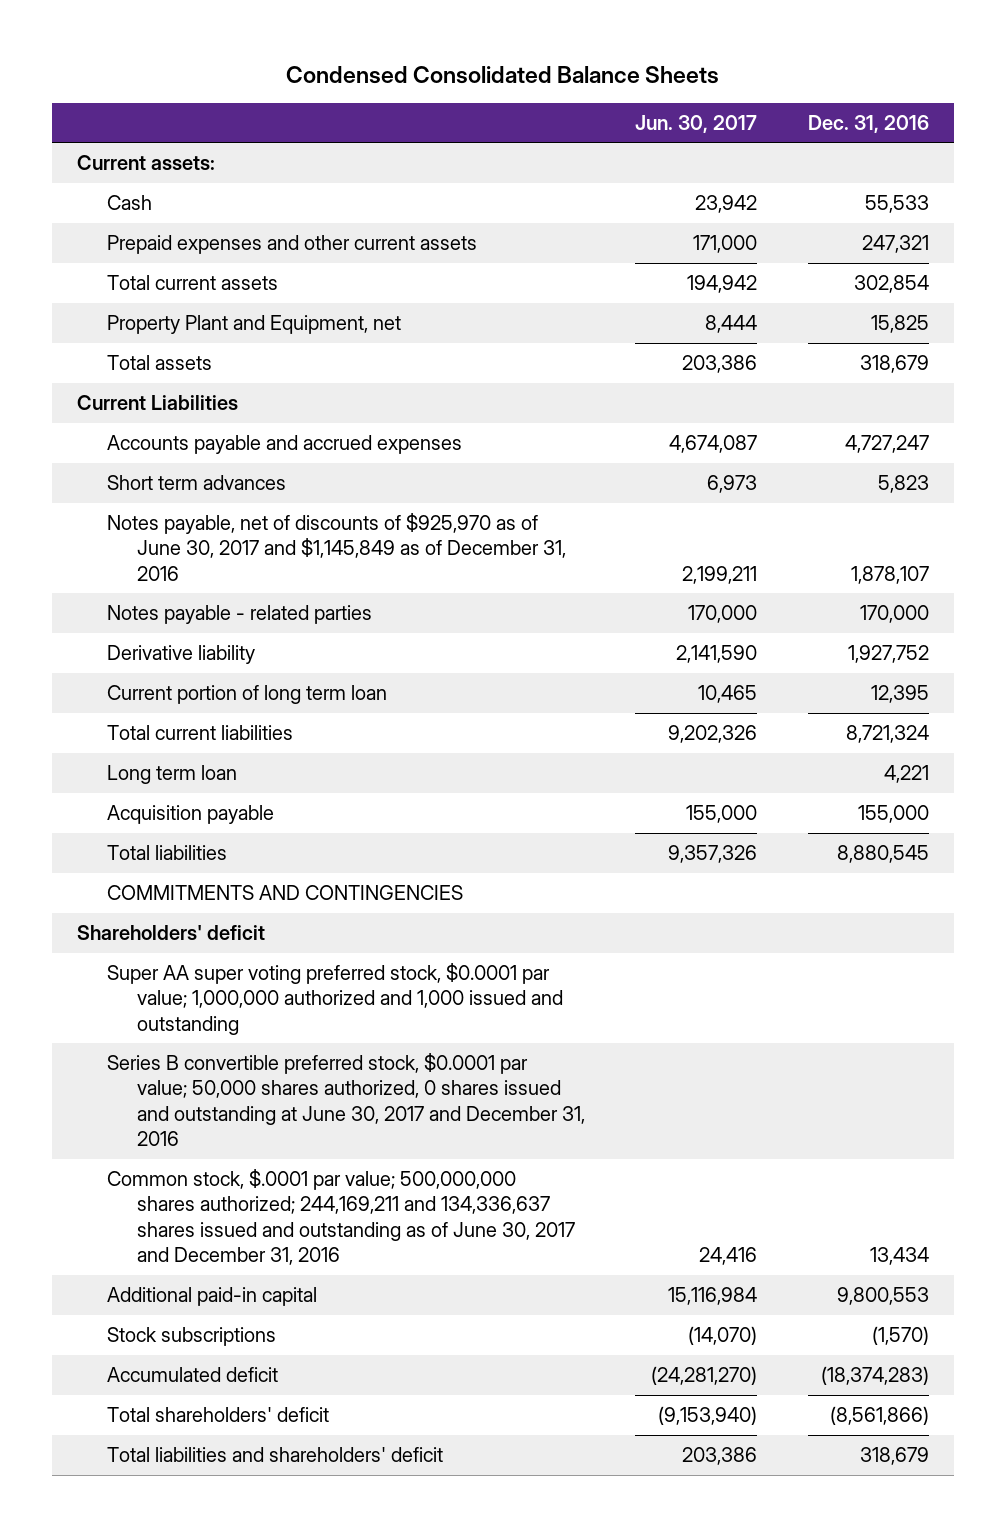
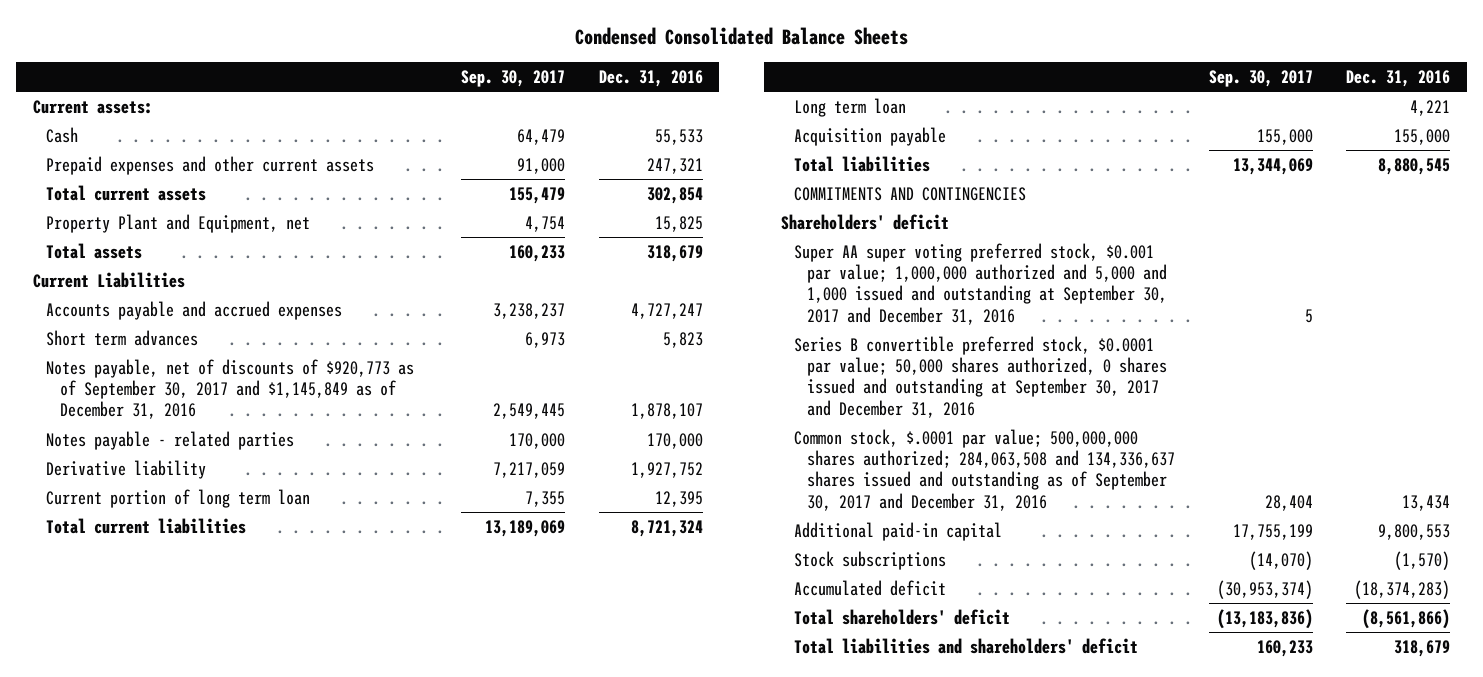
- | Jun. 30, 2017 | Dec. 31, 2016
+ | Sep. 30, 2017 | Dec. 31, 2016
- Notes payable, net of discounts of $925,970 as of June 30, 2017 and $1,145,849 as of December 31, 2016 | 2,199,211 | 1,878,107
+ Notes payable, net of discounts of $920,773 as of September 30, 2017 and $1,145,849 as of December 31, 2016 | 2,549,445 | 1,878,107
- Super AA super voting preferred stock, $0.0001 par value; 1,000,000 authorized and 1,000 issued and outstanding
- Series B convertible preferred stock, $0.0001 par value; 50,000 shares authorized, 0 shares issued and outstanding at June 30, 2017 and December 31, 2016
- Common stock, $.0001 par value; 500,000,000 shares authorized; 244,169,211 and 134,336,637 shares issued and outstanding as of June 30, 2017 and December 31, 2016 | 24,416 | 13,434
+ Super AA super voting preferred stock, $0.001 par value; 1,000,000 authorized and 5,000 and 1,000 issued and outstanding at September 30, 2017 and December 31, 2016 | 5 |
+ Series B convertible preferred stock, $0.0001 par value; 50,000 shares authorized, 0 shares issued and outstanding at September 30, 2017 and December 31, 2016
+ Common stock, $.0001 par value; 500,000,000 shares authorized; 284,063,508 and 134,336,637 shares issued and outstanding as of September 30, 2017 and December 31, 2016 | 28,404 | 13,434

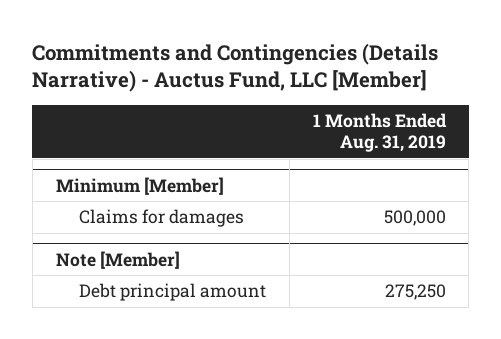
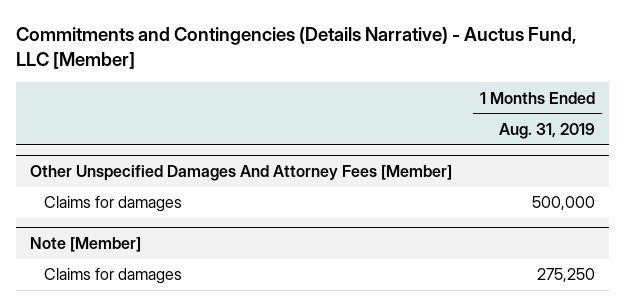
- Minimum [Member]
+ Other Unspecified Damages And Attorney Fees [Member]
@ Note [Member]
- Debt principal amount | 275,250
+ Claims for damages | 275,250

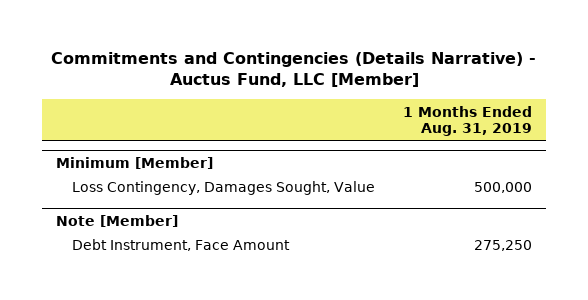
- Other Unspecified Damages And Attorney Fees [Member]
- Claims for damages | 500,000
+ Minimum [Member]
+ Loss Contingency, Damages Sought, Value | 500,000
@ Note [Member]
- Claims for damages | 275,250
+ Debt Instrument, Face Amount | 275,250

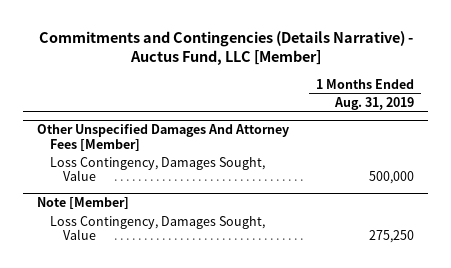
- Minimum [Member]
+ Other Unspecified Damages And Attorney Fees [Member]
@ Note [Member]
- Debt Instrument, Face Amount | 275,250
+ Loss Contingency, Damages Sought, Value | 275,250

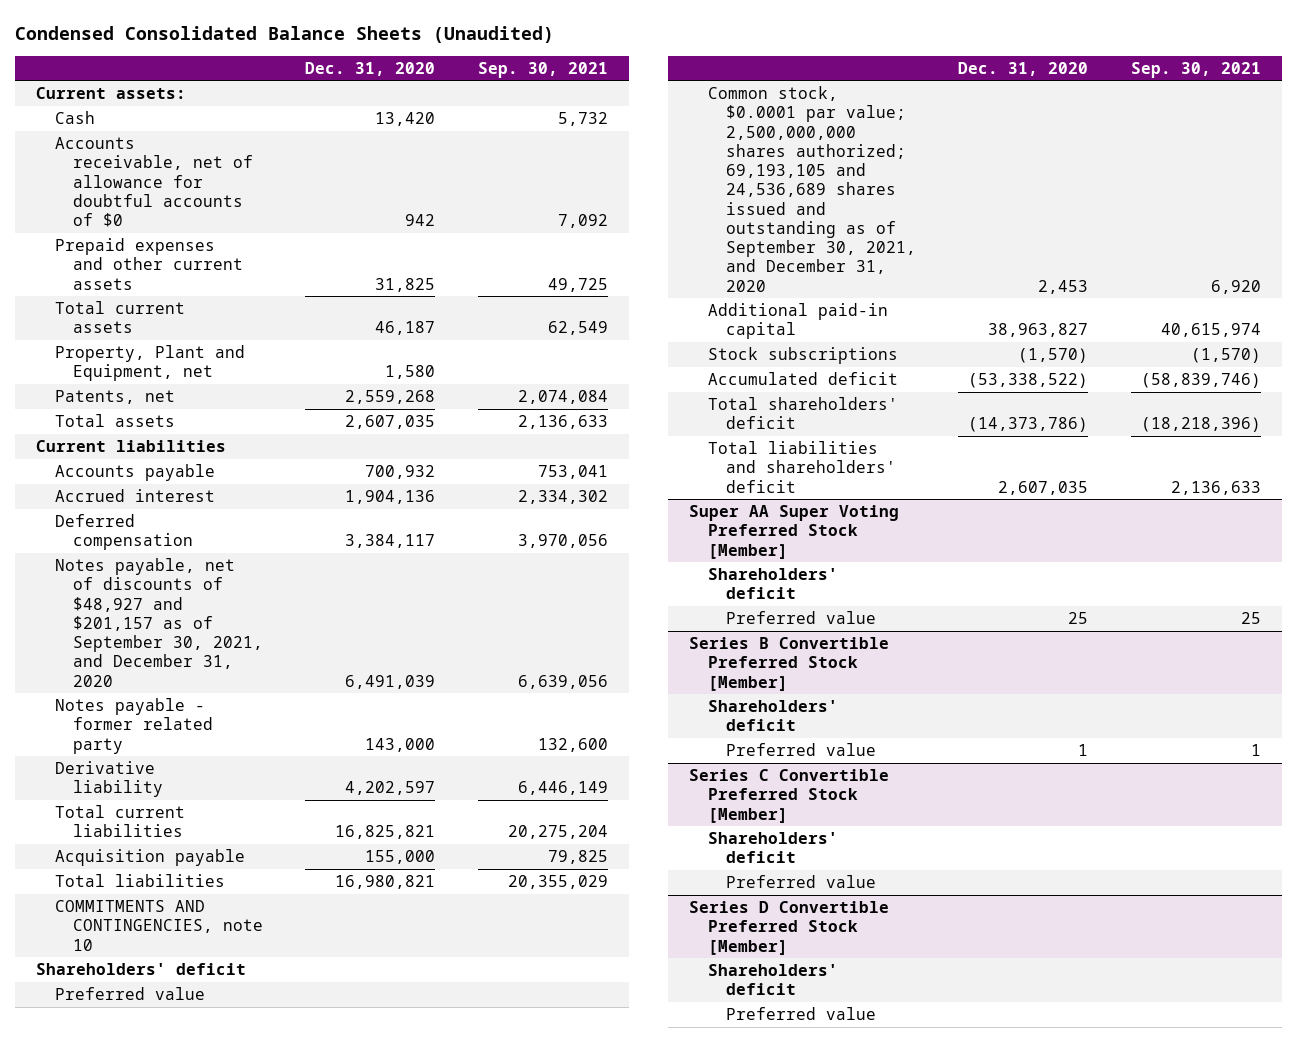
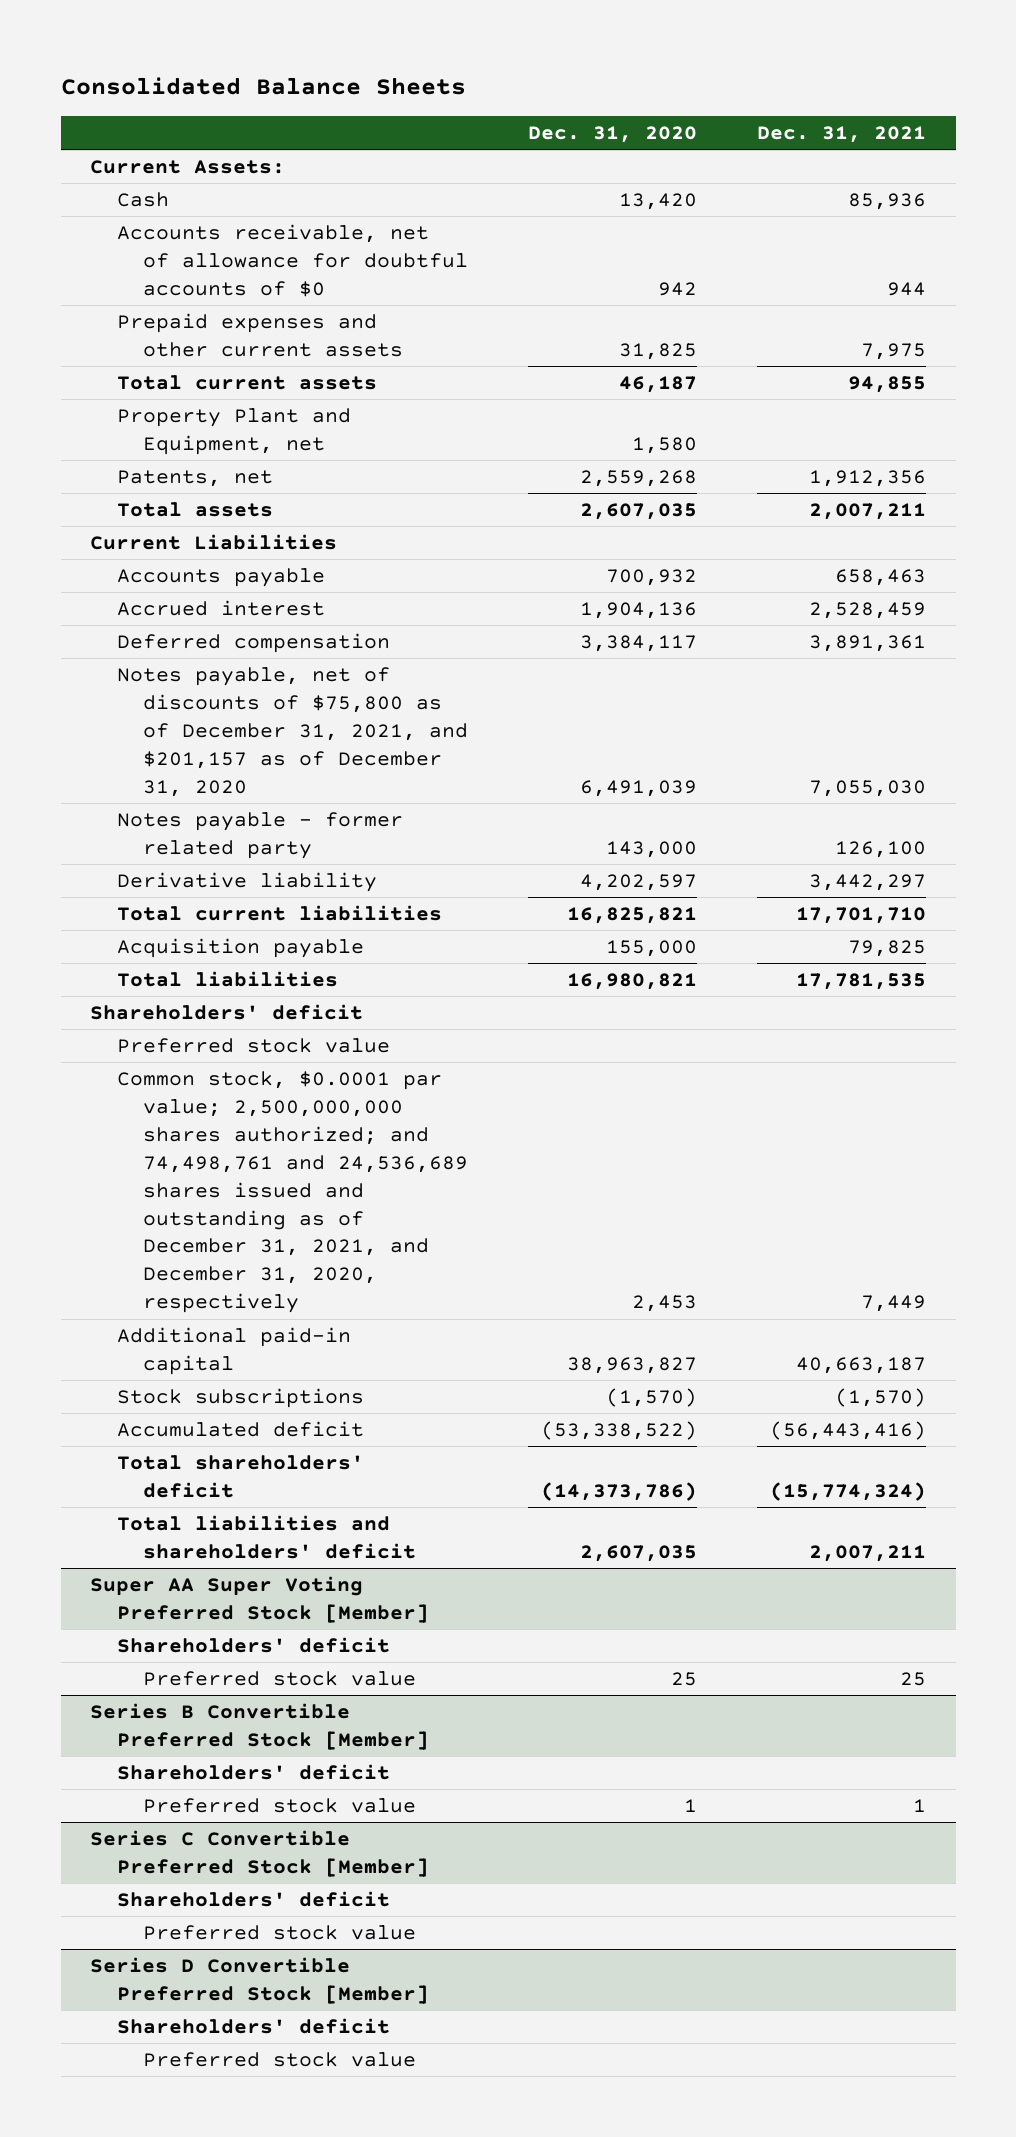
- Condensed Consolidated Balance Sheets (Unaudited)
+ Consolidated Balance Sheets
- | Dec. 31, 2020 | Sep. 30, 2021
+ | Dec. 31, 2020 | Dec. 31, 2021
- Current assets:
+ Current Assets:
- Property, Plant and Equipment, net | 1,580 |
+ Property Plant and Equipment, net | 1,580 |
- Current liabilities
+ Current Liabilities
- Notes payable, net of discounts of $48,927 and $201,157 as of September 30, 2021, and December 31, 2020 | 6,491,039 | 6,639,056
+ Notes payable, net of discounts of $75,800 as of December 31, 2021, and $201,157 as of December 31, 2020 | 6,491,039 | 7,055,030
- COMMITMENTS AND CONTINGENCIES, note 10
- Preferred value
- Common stock, $0.0001 par value; 2,500,000,000 shares authorized; 69,193,105 and 24,536,689 shares issued and outstanding as of September 30, 2021, and December 31, 2020 | 2,453 | 6,920
+ Preferred stock value
+ Common stock, $0.0001 par value; 2,500,000,000 shares authorized; and 74,498,761 and 24,536,689 shares issued and outstanding as of December 31, 2021, and December 31, 2020, respectively | 2,453 | 7,449
@ Super AA Super Voting Preferred Stock [Member]
- Preferred value | 25 | 25
+ Preferred stock value | 25 | 25
@ Series B Convertible Preferred Stock [Member]
- Preferred value | 1 | 1
+ Preferred stock value | 1 | 1
@ Series C Convertible Preferred Stock [Member]
- Preferred value
+ Preferred stock value
@ Series D Convertible Preferred Stock [Member]
- Preferred value
+ Preferred stock value

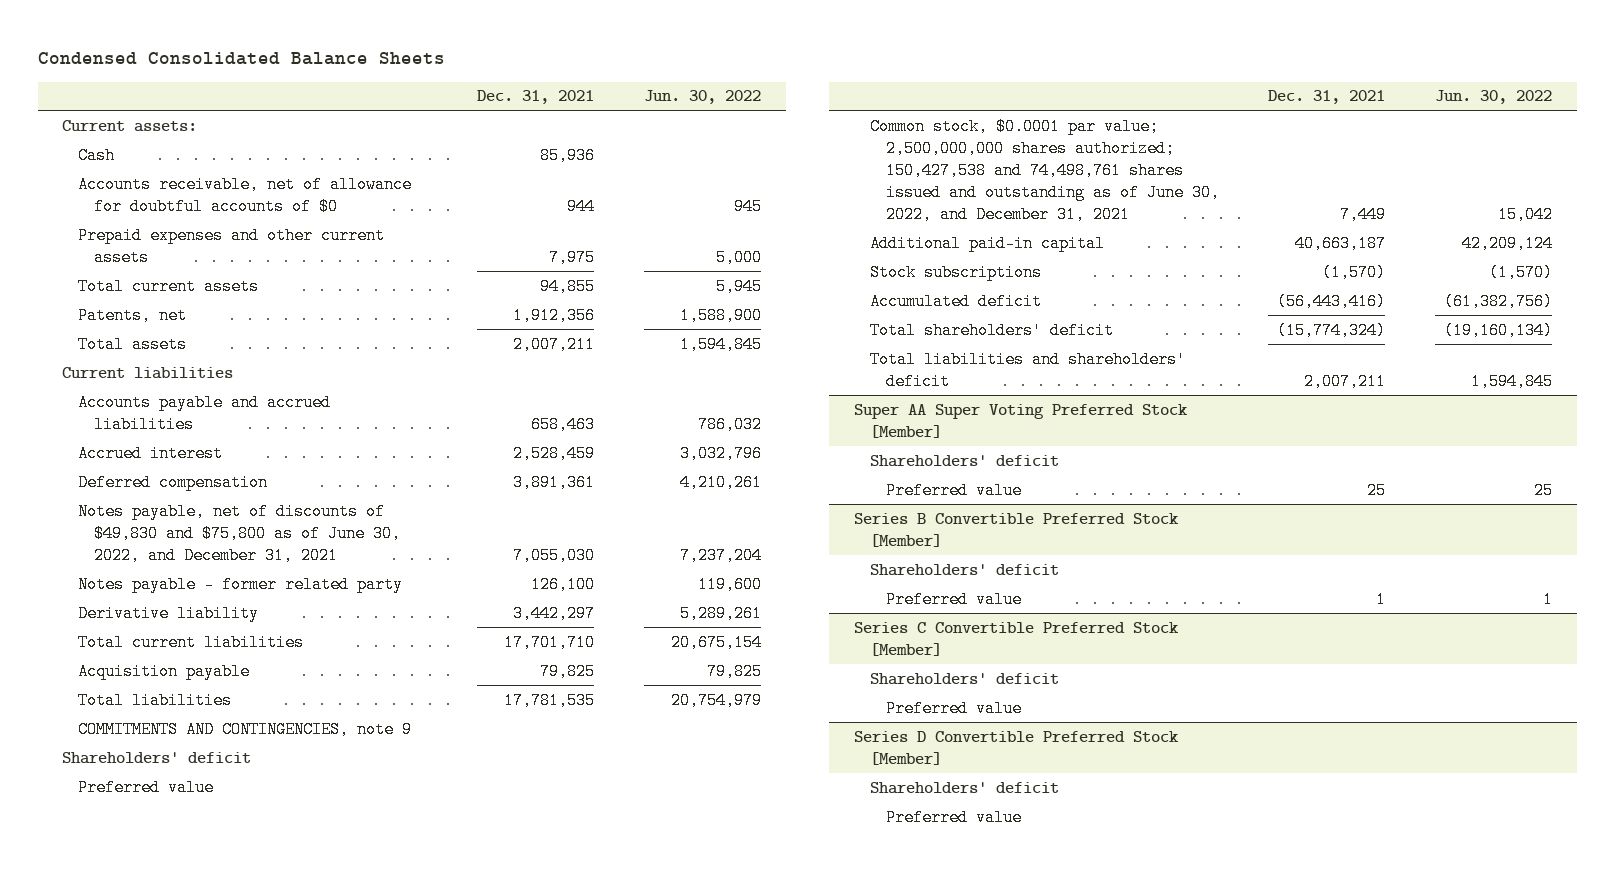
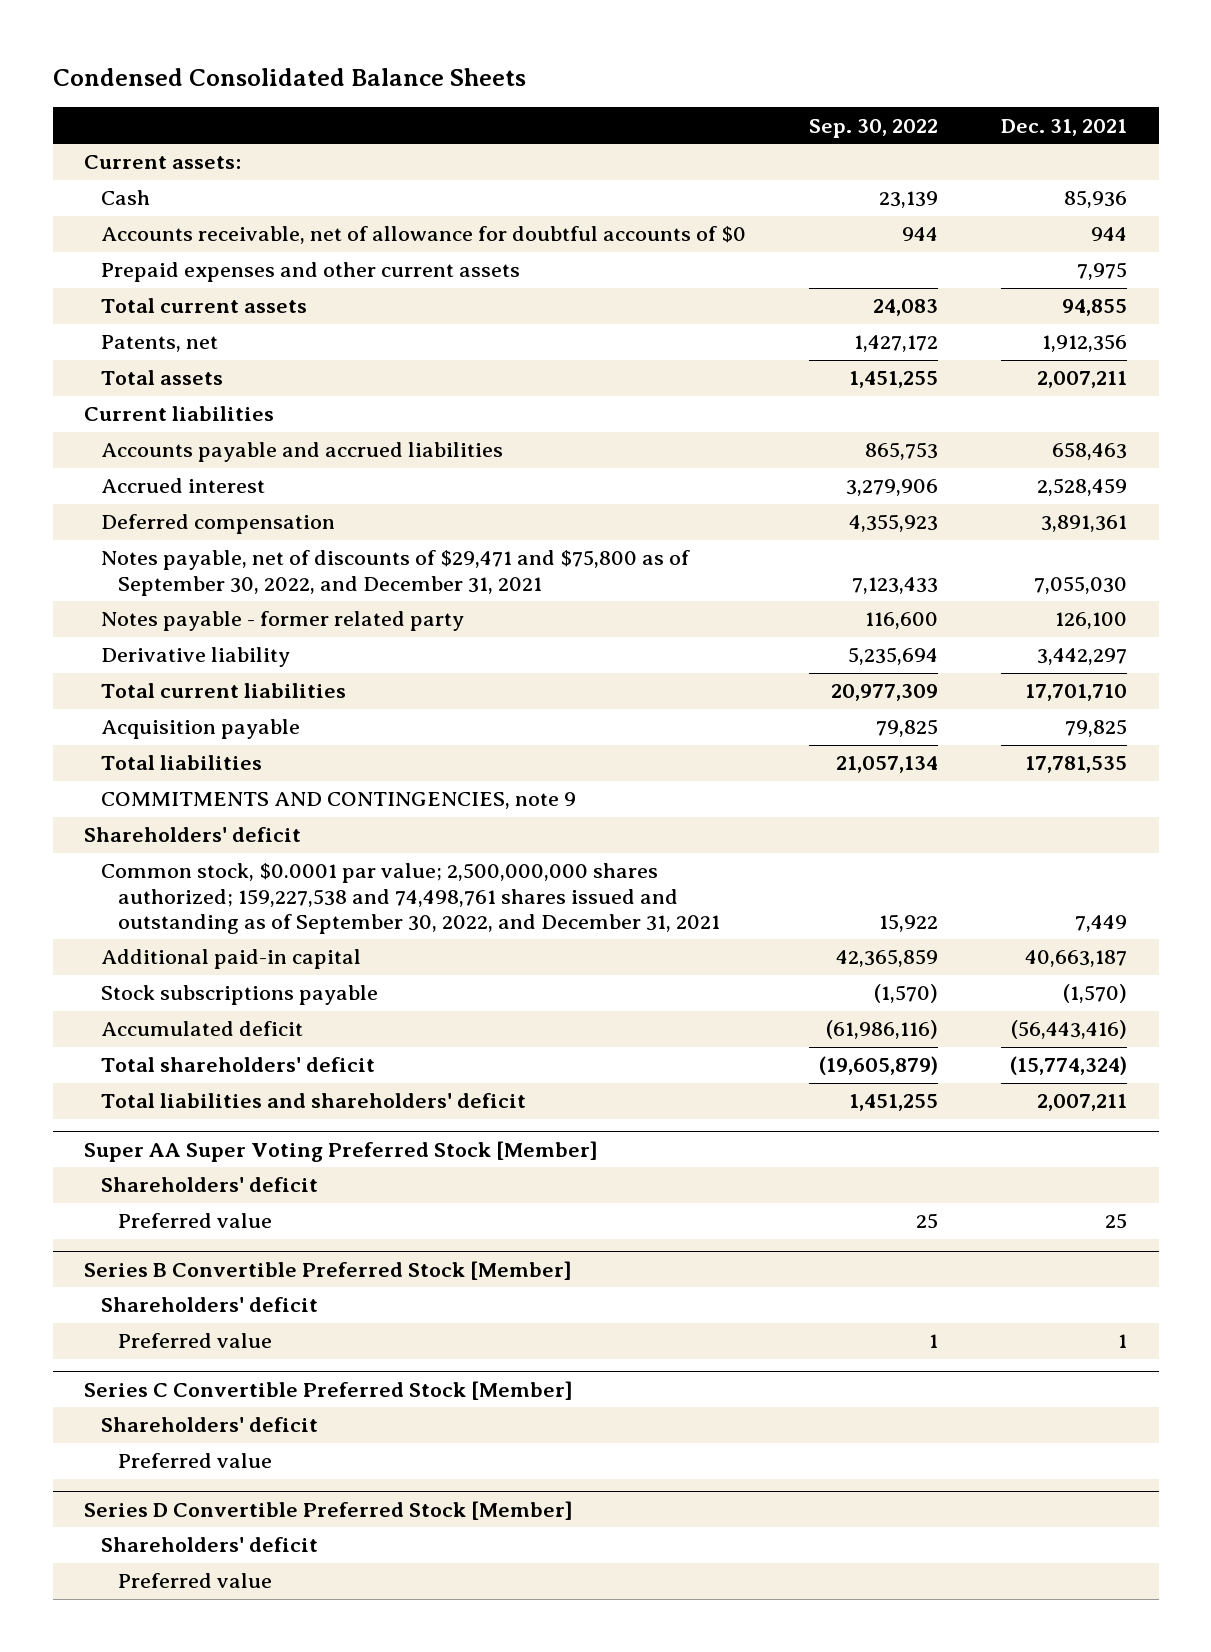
- | Dec. 31, 2021 | Jun. 30, 2022
+ | Sep. 30, 2022 | Dec. 31, 2021
- Notes payable, net of discounts of $49,830 and $75,800 as of June 30, 2022, and December 31, 2021 | 7,055,030 | 7,237,204
+ Notes payable, net of discounts of $29,471 and $75,800 as of September 30, 2022, and December 31, 2021 | 7,123,433 | 7,055,030
- Preferred value
- Common stock, $0.0001 par value; 2,500,000,000 shares authorized; 150,427,538 and 74,498,761 shares issued and outstanding as of June 30, 2022, and December 31, 2021 | 7,449 | 15,042
+ Common stock, $0.0001 par value; 2,500,000,000 shares authorized; 159,227,538 and 74,498,761 shares issued and outstanding as of September 30, 2022, and December 31, 2021 | 15,922 | 7,449
- Stock subscriptions | (1,570) | (1,570)
+ Stock subscriptions payable | (1,570) | (1,570)

